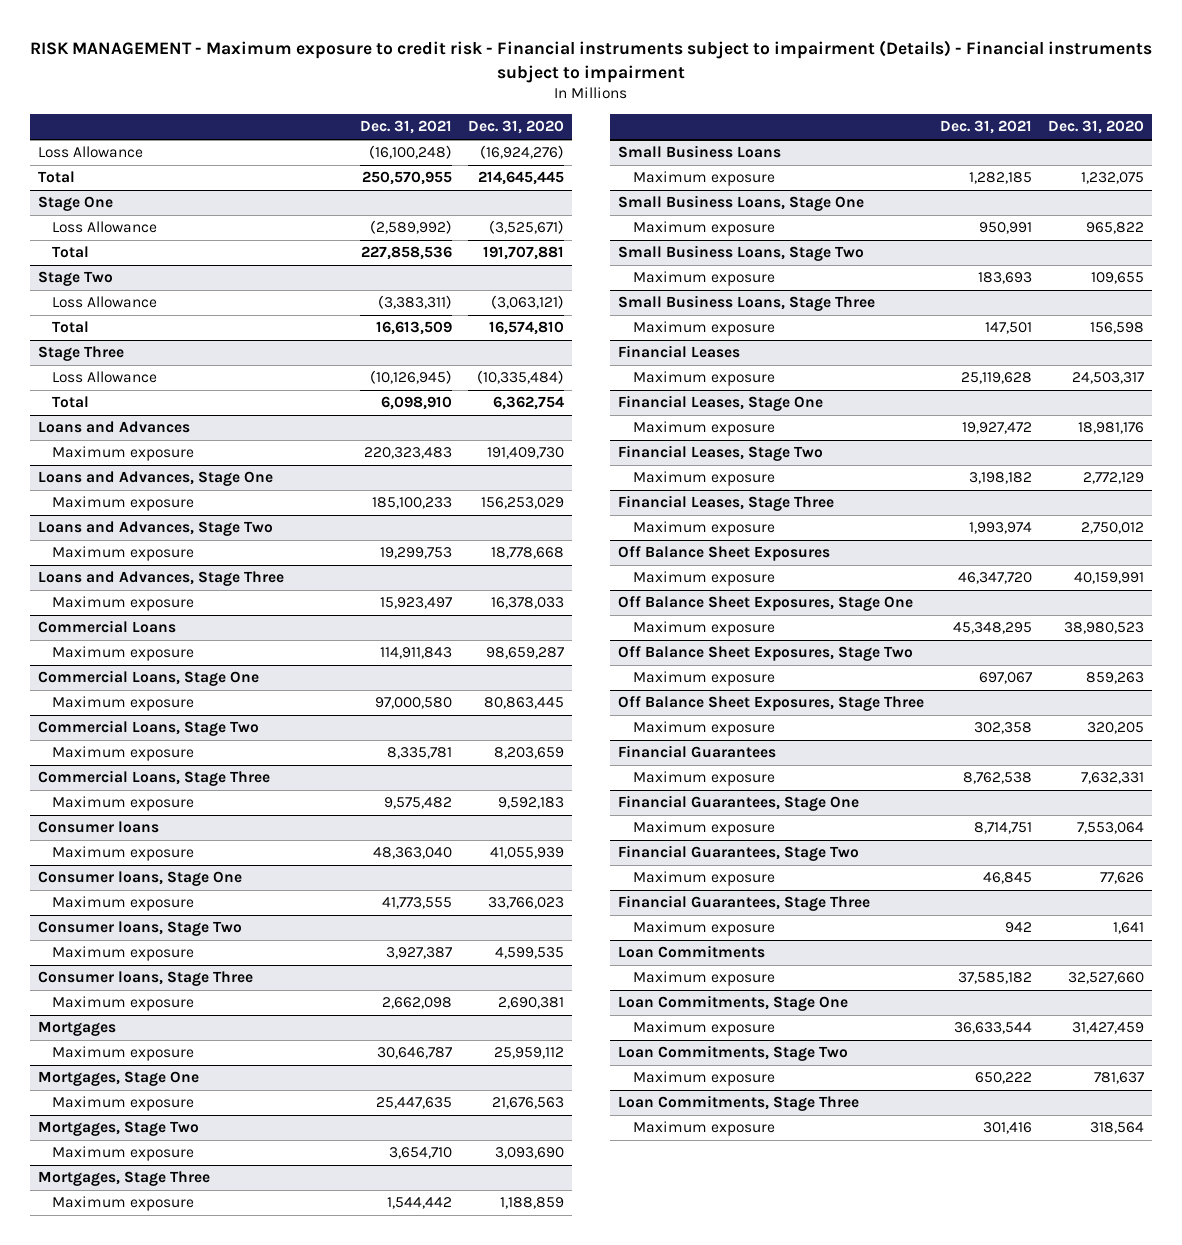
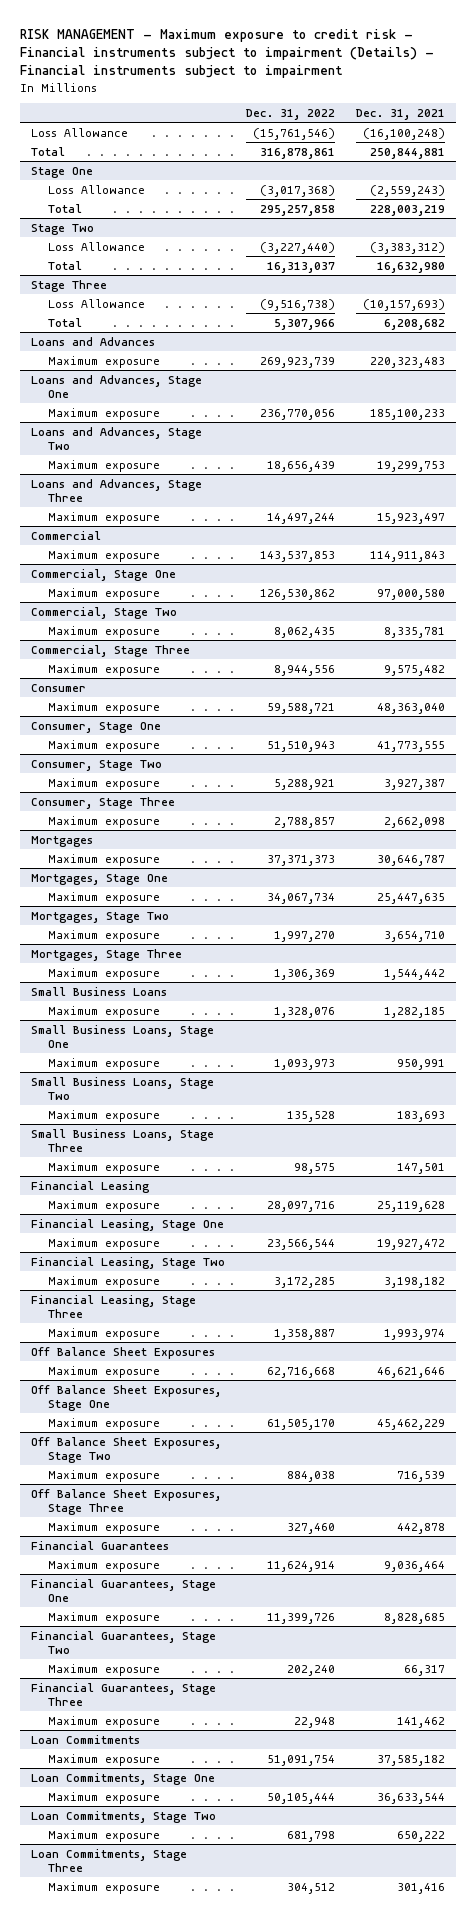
- | Dec. 31, 2021 | Dec. 31, 2020
+ | Dec. 31, 2022 | Dec. 31, 2021
- Total | 250,570,955 | 214,645,445
+ Total | 316,878,861 | 250,844,881
@ Stage One
- Loss Allowance | (2,589,992) | (3,525,671)
- Total | 227,858,536 | 191,707,881
+ Loss Allowance | (3,017,368) | (2,559,243)
+ Total | 295,257,858 | 228,003,219
@ Stage Two
- Loss Allowance | (3,383,311) | (3,063,121)
- Total | 16,613,509 | 16,574,810
+ Loss Allowance | (3,227,440) | (3,383,312)
+ Total | 16,313,037 | 16,632,980
@ Stage Three
- Loss Allowance | (10,126,945) | (10,335,484)
- Total | 6,098,910 | 6,362,754
+ Loss Allowance | (9,516,738) | (10,157,693)
+ Total | 5,307,966 | 6,208,682
- Commercial Loans
+ Commercial
- Commercial Loans, Stage One
+ Commercial, Stage One
- Commercial Loans, Stage Two
+ Commercial, Stage Two
- Commercial Loans, Stage Three
+ Commercial, Stage Three
- Consumer loans
+ Consumer
- Consumer loans, Stage One
+ Consumer, Stage One
- Consumer loans, Stage Two
+ Consumer, Stage Two
- Consumer loans, Stage Three
+ Consumer, Stage Three
- Financial Leases
+ Financial Leasing
- Financial Leases, Stage One
+ Financial Leasing, Stage One
- Financial Leases, Stage Two
+ Financial Leasing, Stage Two
- Financial Leases, Stage Three
+ Financial Leasing, Stage Three
@ Off Balance Sheet Exposures
- Maximum exposure | 46,347,720 | 40,159,991
+ Maximum exposure | 62,716,668 | 46,621,646
@ Off Balance Sheet Exposures, Stage One
- Maximum exposure | 45,348,295 | 38,980,523
+ Maximum exposure | 61,505,170 | 45,462,229
@ Off Balance Sheet Exposures, Stage Two
- Maximum exposure | 697,067 | 859,263
+ Maximum exposure | 884,038 | 716,539
@ Off Balance Sheet Exposures, Stage Three
- Maximum exposure | 302,358 | 320,205
+ Maximum exposure | 327,460 | 442,878
@ Financial Guarantees
- Maximum exposure | 8,762,538 | 7,632,331
+ Maximum exposure | 11,624,914 | 9,036,464
@ Financial Guarantees, Stage One
- Maximum exposure | 8,714,751 | 7,553,064
+ Maximum exposure | 11,399,726 | 8,828,685
@ Financial Guarantees, Stage Two
- Maximum exposure | 46,845 | 77,626
+ Maximum exposure | 202,240 | 66,317
@ Financial Guarantees, Stage Three
- Maximum exposure | 942 | 1,641
+ Maximum exposure | 22,948 | 141,462

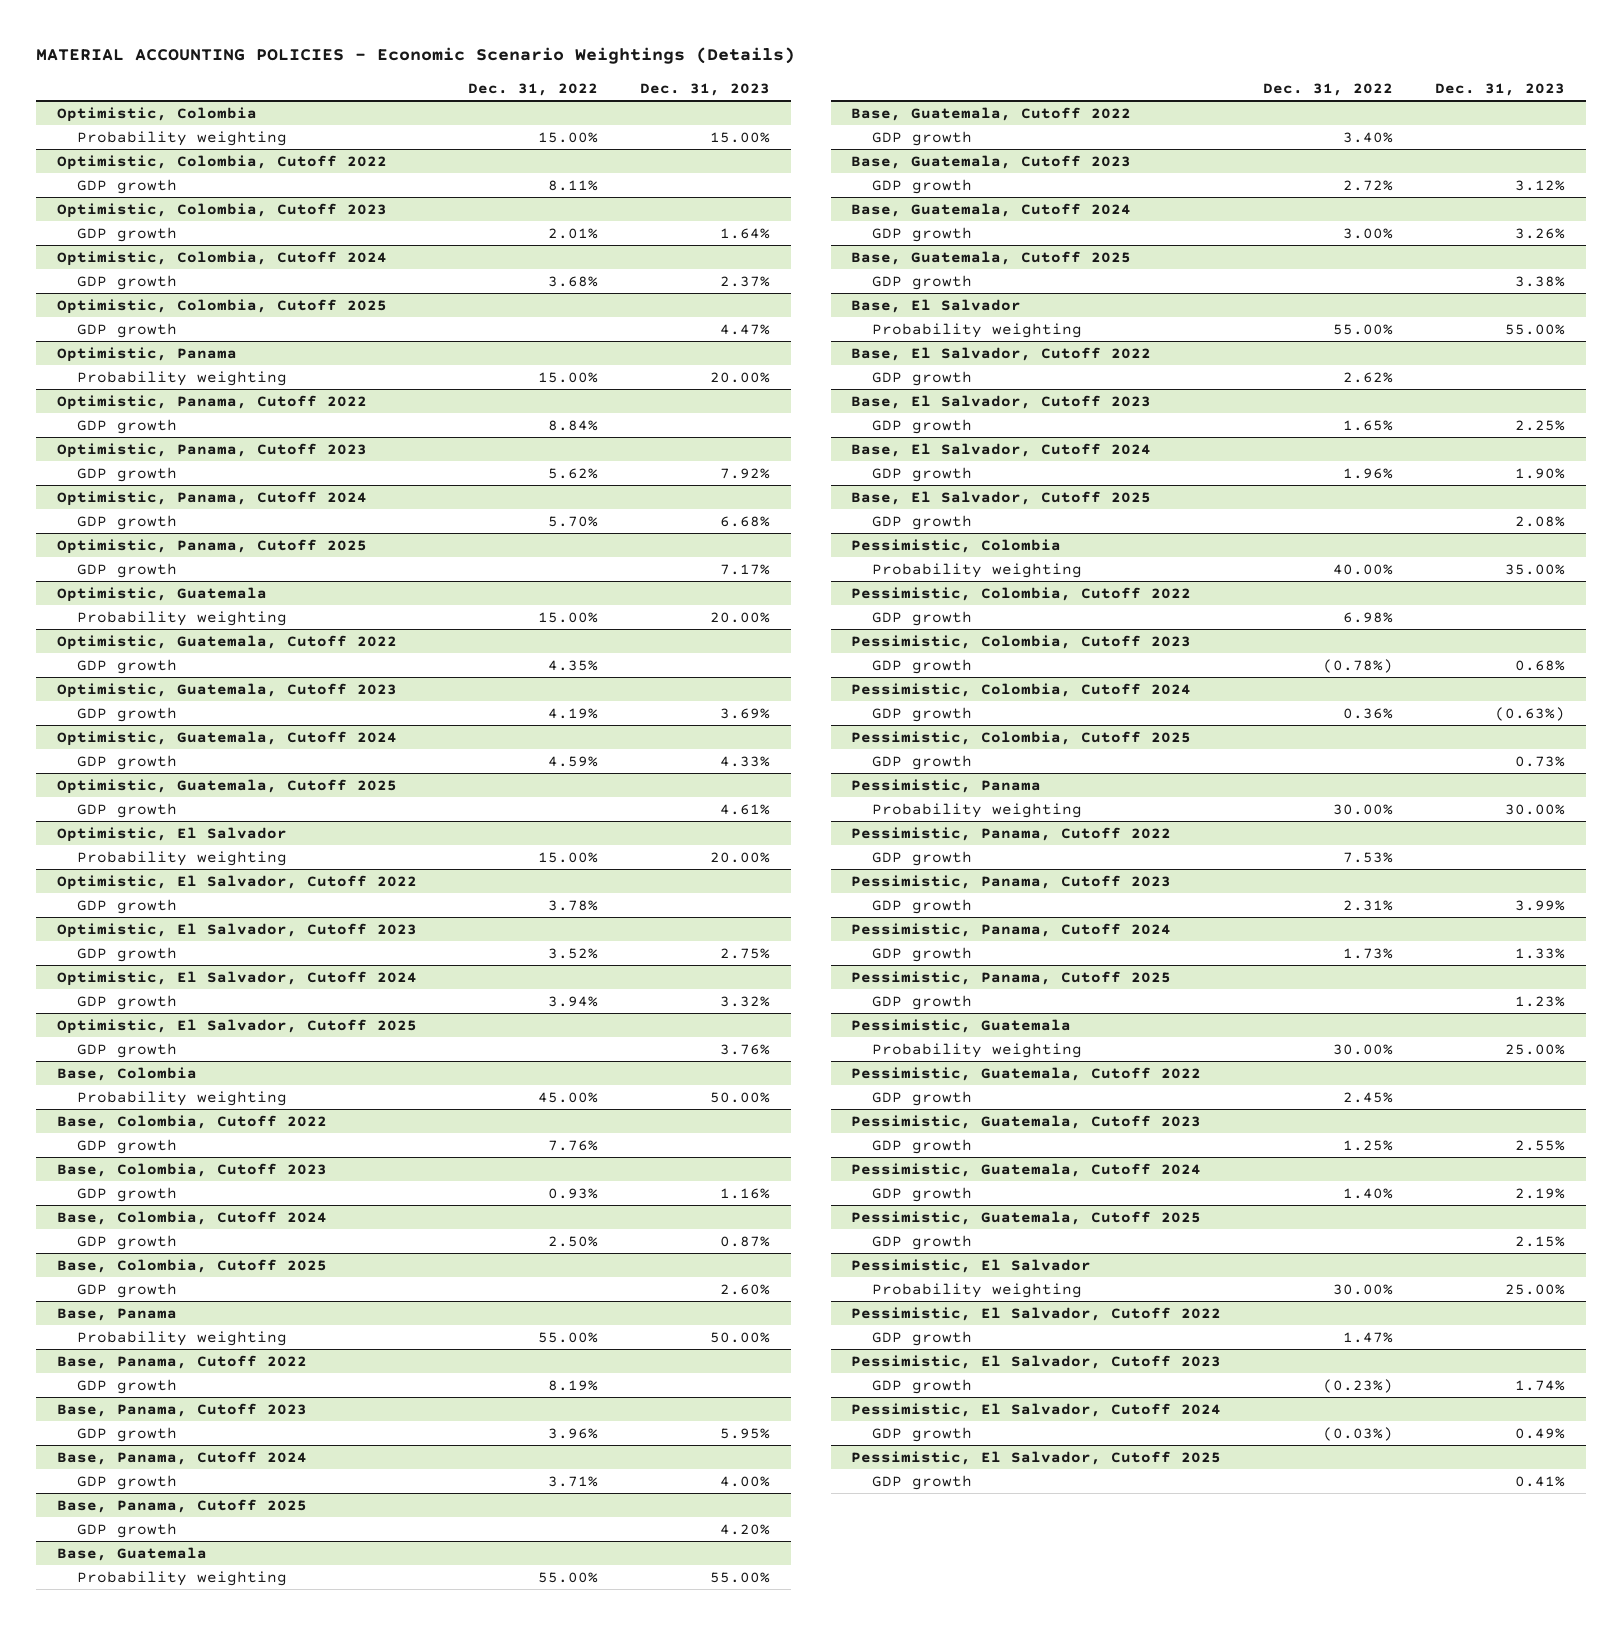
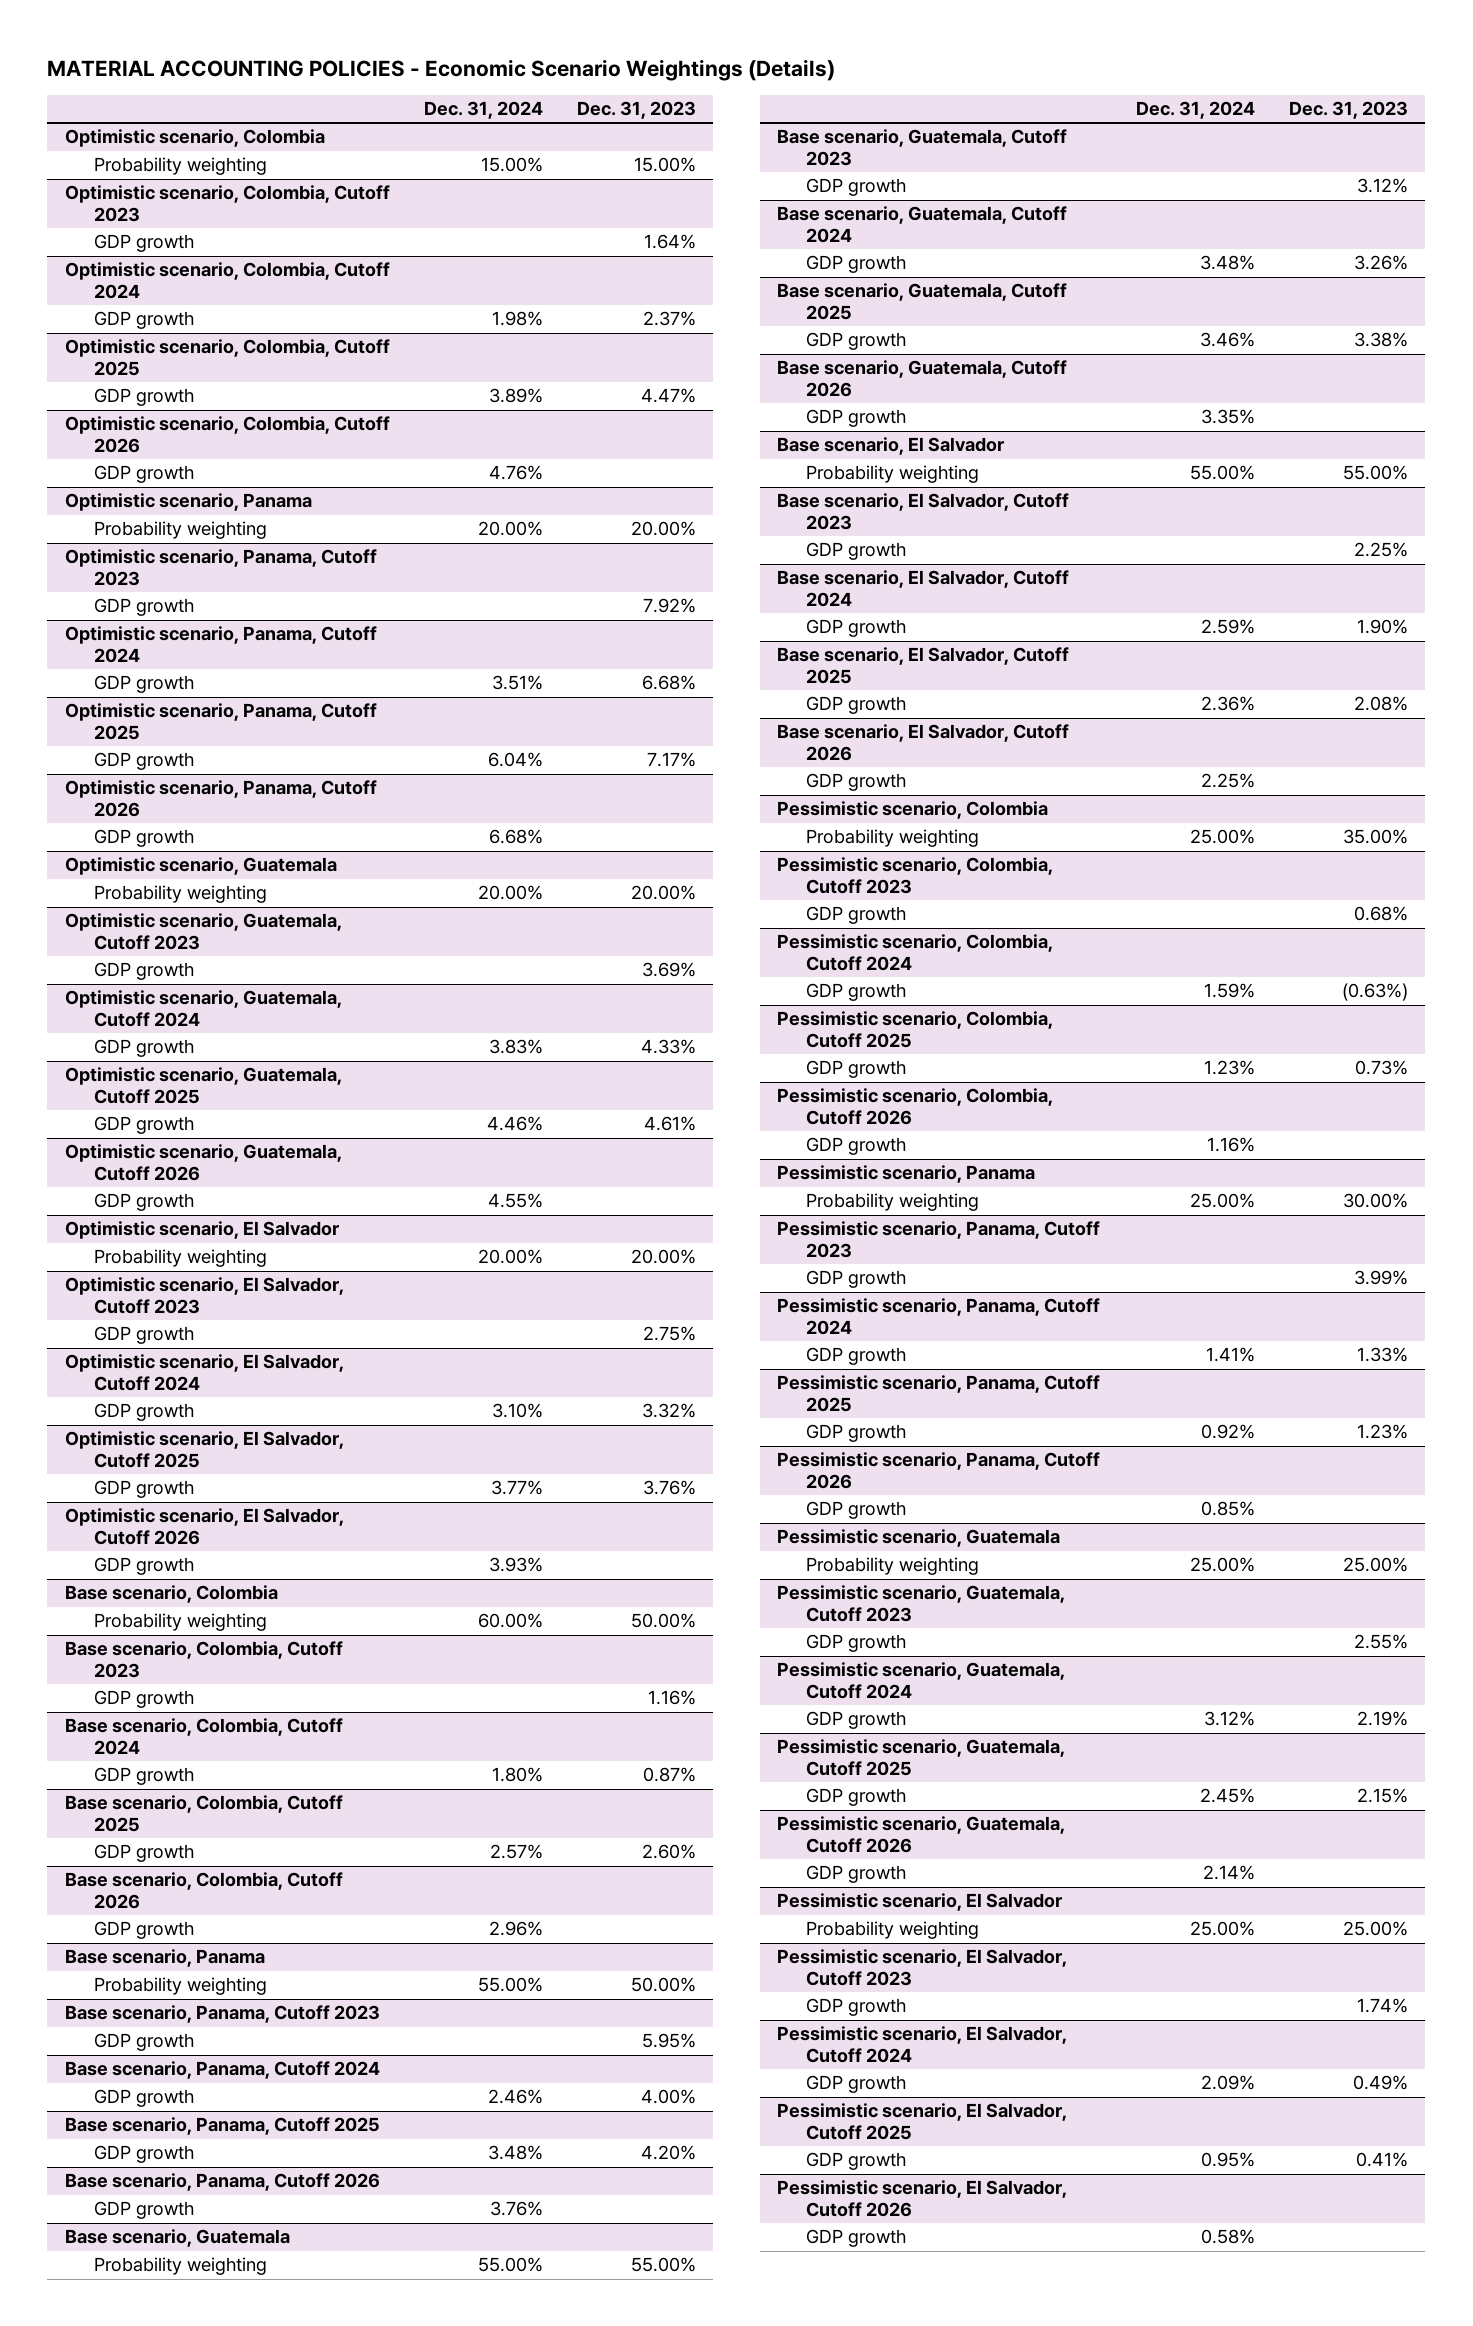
- | Dec. 31, 2022 | Dec. 31, 2023
+ | Dec. 31, 2024 | Dec. 31, 2023
- Optimistic, Colombia
+ Optimistic scenario, Colombia
- Optimistic, Colombia, Cutoff 2022
- GDP growth | 8.11% |
- Optimistic, Colombia, Cutoff 2023
+ Optimistic scenario, Colombia, Cutoff 2023
- Optimistic, Colombia, Cutoff 2024
+ Optimistic scenario, Colombia, Cutoff 2024
- Optimistic, Colombia, Cutoff 2025
+ Optimistic scenario, Colombia, Cutoff 2025
- Optimistic, Panama
- Probability weighting | 15.00% | 20.00%
- Optimistic, Panama, Cutoff 2022
+ Optimistic scenario, Colombia, Cutoff 2026
- Optimistic, Panama, Cutoff 2023
+ Optimistic scenario, Panama
+ Probability weighting | 20.00% | 20.00%
+ Optimistic scenario, Panama, Cutoff 2023
- Optimistic, Panama, Cutoff 2024
+ Optimistic scenario, Panama, Cutoff 2024
- Optimistic, Panama, Cutoff 2025
+ Optimistic scenario, Panama, Cutoff 2025
- Optimistic, Guatemala
- Probability weighting | 15.00% | 20.00%
- Optimistic, Guatemala, Cutoff 2022
+ Optimistic scenario, Panama, Cutoff 2026
- Optimistic, Guatemala, Cutoff 2023
+ Optimistic scenario, Guatemala
+ Probability weighting | 20.00% | 20.00%
+ Optimistic scenario, Guatemala, Cutoff 2023
- Optimistic, Guatemala, Cutoff 2024
+ Optimistic scenario, Guatemala, Cutoff 2024
- Optimistic, Guatemala, Cutoff 2025
+ Optimistic scenario, Guatemala, Cutoff 2025
- Optimistic, El Salvador
- Probability weighting | 15.00% | 20.00%
- Optimistic, El Salvador, Cutoff 2022
+ Optimistic scenario, Guatemala, Cutoff 2026
- Optimistic, El Salvador, Cutoff 2023
+ Optimistic scenario, El Salvador
+ Probability weighting | 20.00% | 20.00%
+ Optimistic scenario, El Salvador, Cutoff 2023
- Optimistic, El Salvador, Cutoff 2024
+ Optimistic scenario, El Salvador, Cutoff 2024
- Optimistic, El Salvador, Cutoff 2025
+ Optimistic scenario, El Salvador, Cutoff 2025
- Base, Colombia
- Probability weighting | 45.00% | 50.00%
- Base, Colombia, Cutoff 2022
+ Optimistic scenario, El Salvador, Cutoff 2026
- Base, Colombia, Cutoff 2023
+ Base scenario, Colombia
+ Probability weighting | 60.00% | 50.00%
+ Base scenario, Colombia, Cutoff 2023
- Base, Colombia, Cutoff 2024
+ Base scenario, Colombia, Cutoff 2024
- Base, Colombia, Cutoff 2025
+ Base scenario, Colombia, Cutoff 2025
- Base, Panama
- Probability weighting | 55.00% | 50.00%
- Base, Panama, Cutoff 2022
+ Base scenario, Colombia, Cutoff 2026
- Base, Panama, Cutoff 2023
+ Base scenario, Panama
+ Probability weighting | 55.00% | 50.00%
+ Base scenario, Panama, Cutoff 2023
- Base, Panama, Cutoff 2024
+ Base scenario, Panama, Cutoff 2024
- Base, Panama, Cutoff 2025
+ Base scenario, Panama, Cutoff 2025
- Base, Guatemala
- Probability weighting | 55.00% | 55.00%
- Base, Guatemala, Cutoff 2022
+ Base scenario, Panama, Cutoff 2026
- Base, Guatemala, Cutoff 2023
+ Base scenario, Guatemala
+ Probability weighting | 55.00% | 55.00%
+ Base scenario, Guatemala, Cutoff 2023
- Base, Guatemala, Cutoff 2024
+ Base scenario, Guatemala, Cutoff 2024
- Base, Guatemala, Cutoff 2025
+ Base scenario, Guatemala, Cutoff 2025
- Base, El Salvador
- Probability weighting | 55.00% | 55.00%
- Base, El Salvador, Cutoff 2022
+ Base scenario, Guatemala, Cutoff 2026
- Base, El Salvador, Cutoff 2023
+ Base scenario, El Salvador
+ Probability weighting | 55.00% | 55.00%
+ Base scenario, El Salvador, Cutoff 2023
- Base, El Salvador, Cutoff 2024
+ Base scenario, El Salvador, Cutoff 2024
- Base, El Salvador, Cutoff 2025
+ Base scenario, El Salvador, Cutoff 2025
- Pessimistic, Colombia
- Probability weighting | 40.00% | 35.00%
- Pessimistic, Colombia, Cutoff 2022
+ Base scenario, El Salvador, Cutoff 2026
- Pessimistic, Colombia, Cutoff 2023
+ Pessimistic scenario, Colombia
+ Probability weighting | 25.00% | 35.00%
+ Pessimistic scenario, Colombia, Cutoff 2023
- Pessimistic, Colombia, Cutoff 2024
+ Pessimistic scenario, Colombia, Cutoff 2024
- Pessimistic, Colombia, Cutoff 2025
+ Pessimistic scenario, Colombia, Cutoff 2025
- Pessimistic, Panama
- Probability weighting | 30.00% | 30.00%
- Pessimistic, Panama, Cutoff 2022
+ Pessimistic scenario, Colombia, Cutoff 2026
- Pessimistic, Panama, Cutoff 2023
+ Pessimistic scenario, Panama
+ Probability weighting | 25.00% | 30.00%
+ Pessimistic scenario, Panama, Cutoff 2023
- Pessimistic, Panama, Cutoff 2024
+ Pessimistic scenario, Panama, Cutoff 2024
- Pessimistic, Panama, Cutoff 2025
+ Pessimistic scenario, Panama, Cutoff 2025
- Pessimistic, Guatemala
- Probability weighting | 30.00% | 25.00%
- Pessimistic, Guatemala, Cutoff 2022
+ Pessimistic scenario, Panama, Cutoff 2026
- Pessimistic, Guatemala, Cutoff 2023
+ Pessimistic scenario, Guatemala
+ Probability weighting | 25.00% | 25.00%
+ Pessimistic scenario, Guatemala, Cutoff 2023
- Pessimistic, Guatemala, Cutoff 2024
+ Pessimistic scenario, Guatemala, Cutoff 2024
- Pessimistic, Guatemala, Cutoff 2025
+ Pessimistic scenario, Guatemala, Cutoff 2025
- Pessimistic, El Salvador
- Probability weighting | 30.00% | 25.00%
- Pessimistic, El Salvador, Cutoff 2022
+ Pessimistic scenario, Guatemala, Cutoff 2026
- Pessimistic, El Salvador, Cutoff 2023
+ Pessimistic scenario, El Salvador
+ Probability weighting | 25.00% | 25.00%
+ Pessimistic scenario, El Salvador, Cutoff 2023
- Pessimistic, El Salvador, Cutoff 2024
+ Pessimistic scenario, El Salvador, Cutoff 2024
- Pessimistic, El Salvador, Cutoff 2025
+ Pessimistic scenario, El Salvador, Cutoff 2025
+ Pessimistic scenario, El Salvador, Cutoff 2026
+ GDP growth | 0.58% |

